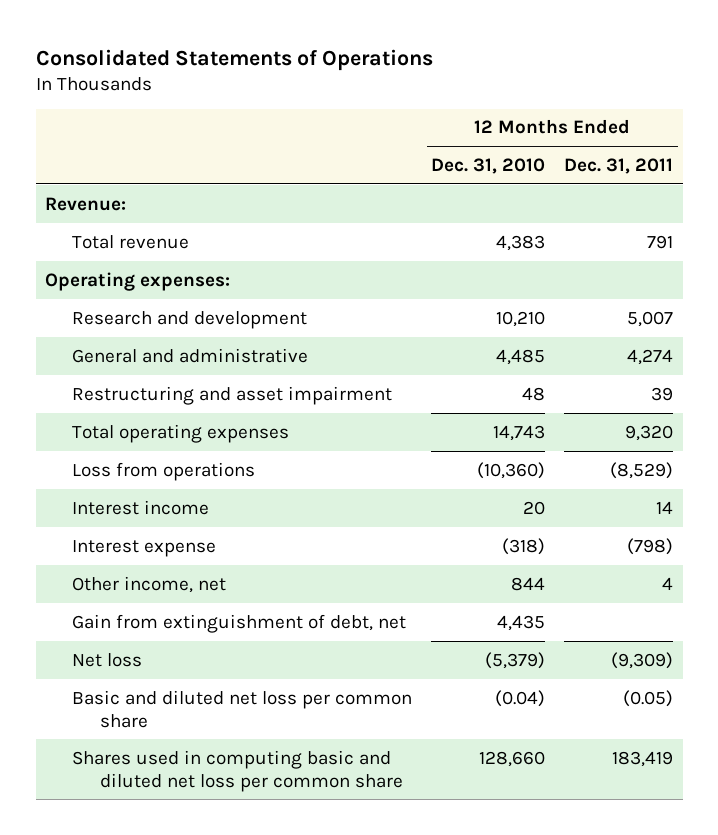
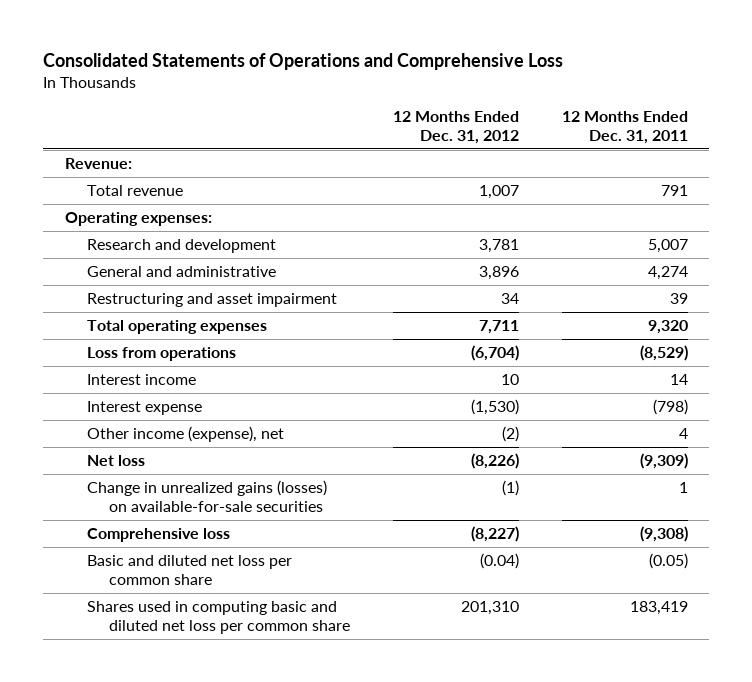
- Consolidated Statements of Operations
+ Consolidated Statements of Operations and Comprehensive Loss
- | 12 Months Ended Dec. 31, 2010 | 12 Months Ended Dec. 31, 2011
+ | 12 Months Ended Dec. 31, 2012 | 12 Months Ended Dec. 31, 2011
- Other income, net | 844 | 4
- Gain from extinguishment of debt, net | 4,435 |
+ Other income (expense), net | (2) | 4
+ Change in unrealized gains (losses) on available-for-sale securities | (1) | 1
+ Comprehensive loss | (8,227) | (9,308)

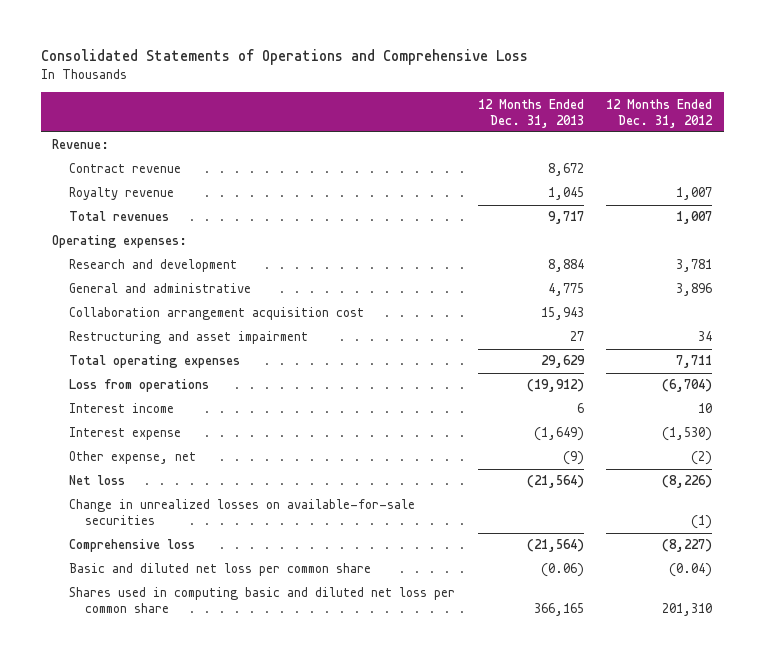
- | 12 Months Ended Dec. 31, 2012 | 12 Months Ended Dec. 31, 2011
+ | 12 Months Ended Dec. 31, 2013 | 12 Months Ended Dec. 31, 2012
- Total revenue | 1,007 | 791
+ Contract revenue | 8,672 |
+ Royalty revenue | 1,045 | 1,007
+ Total revenues | 9,717 | 1,007
+ Collaboration arrangement acquisition cost | 15,943 |
- Other income (expense), net | (2) | 4
+ Other expense, net | (9) | (2)
- Change in unrealized gains (losses) on available-for-sale securities | (1) | 1
+ Change in unrealized losses on available-for-sale securities | | (1)

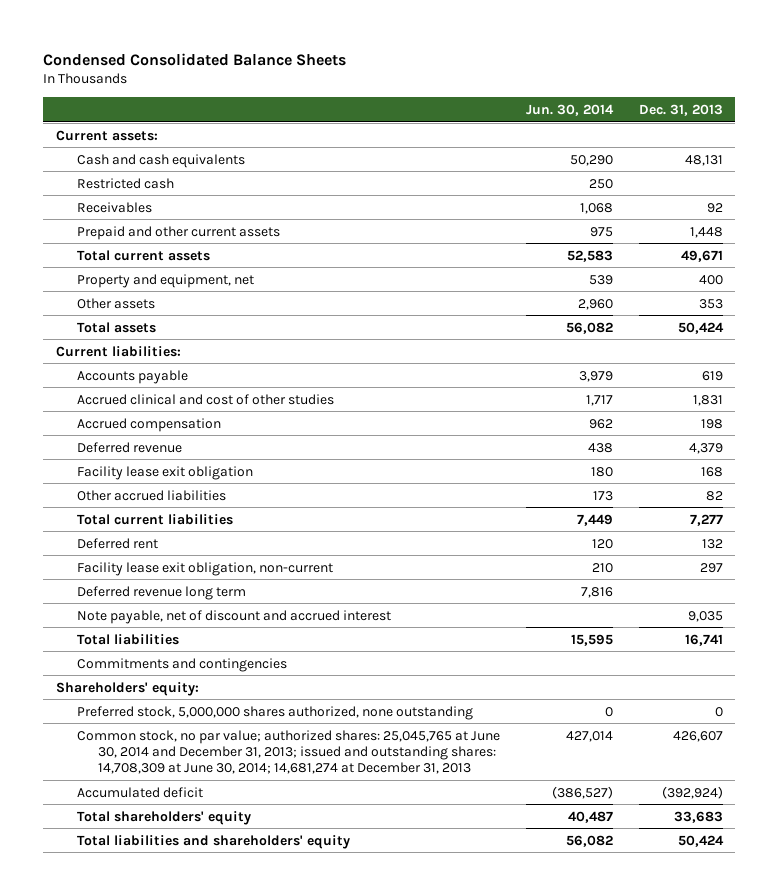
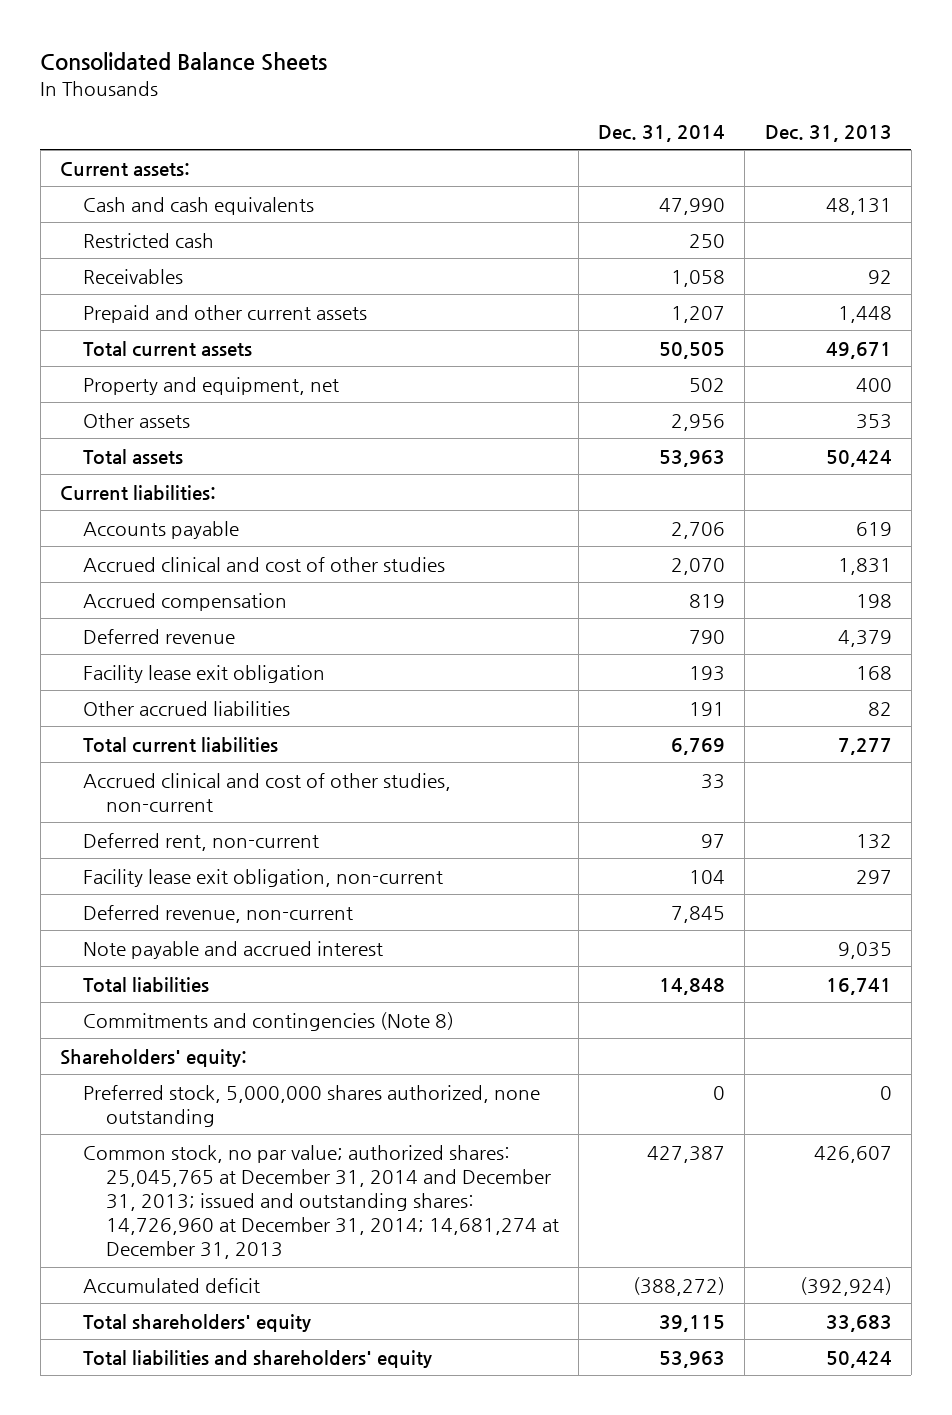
- Condensed Consolidated Balance Sheets
+ Consolidated Balance Sheets
- | Jun. 30, 2014 | Dec. 31, 2013
+ | Dec. 31, 2014 | Dec. 31, 2013
- Deferred rent | 120 | 132
+ Accrued clinical and cost of other studies, non-current | 33 |
+ Deferred rent, non-current | 97 | 132
- Deferred revenue long term | 7,816 |
- Note payable, net of discount and accrued interest | | 9,035
+ Deferred revenue, non-current | 7,845 |
+ Note payable and accrued interest | | 9,035
- Commitments and contingencies
+ Commitments and contingencies (Note 8)
- Common stock, no par value; authorized shares: 25,045,765 at June 30, 2014 and December 31, 2013; issued and outstanding shares: 14,708,309 at June 30, 2014; 14,681,274 at December 31, 2013 | 427,014 | 426,607
+ Common stock, no par value; authorized shares: 25,045,765 at December 31, 2014 and December 31, 2013; issued and outstanding shares: 14,726,960 at December 31, 2014; 14,681,274 at December 31, 2013 | 427,387 | 426,607

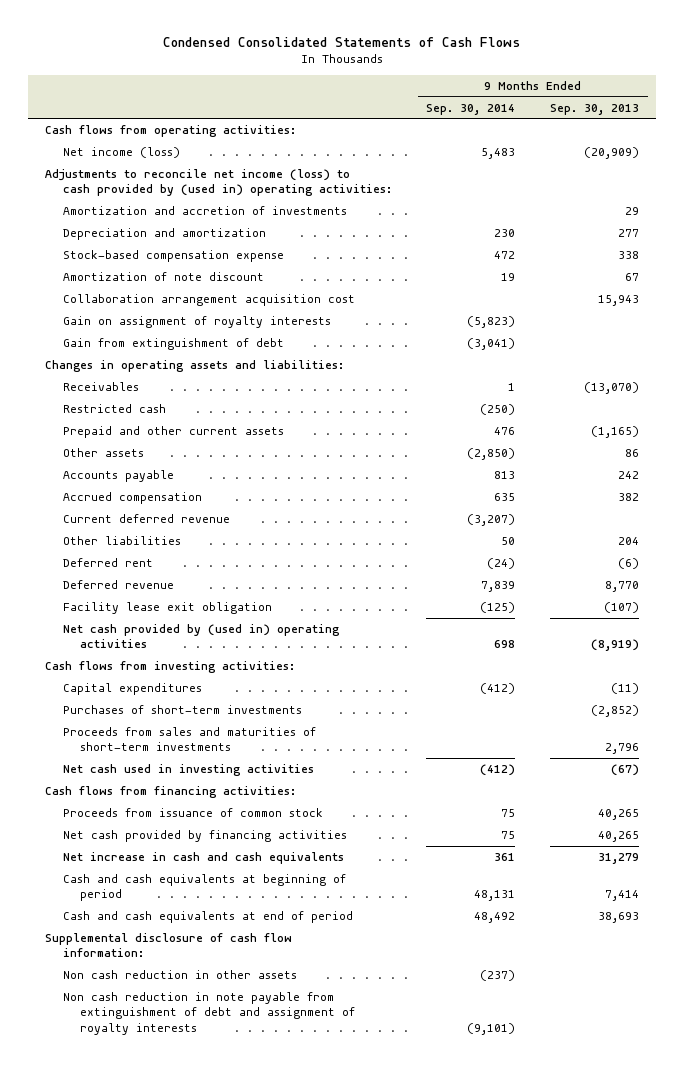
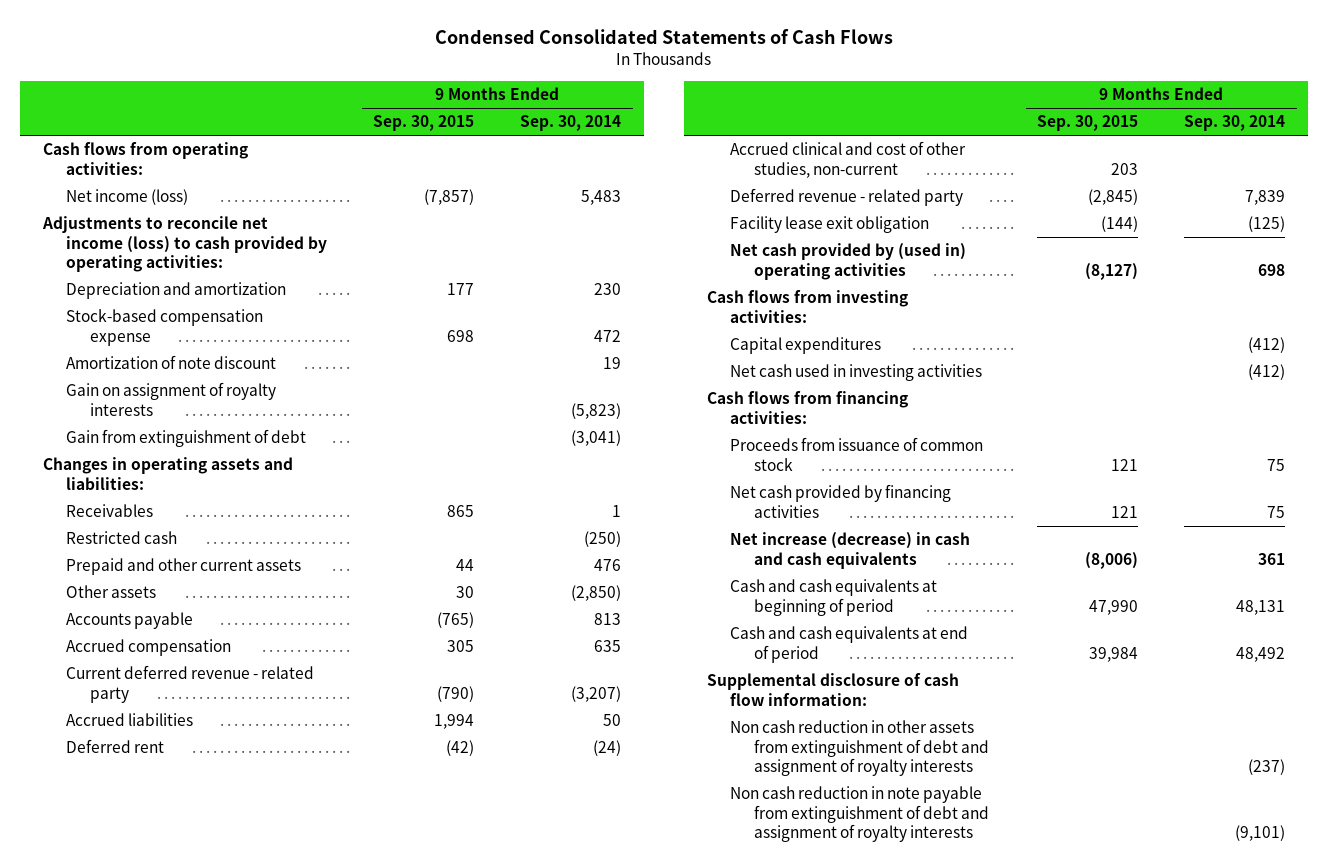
- | 9 Months Ended Sep. 30, 2014 | 9 Months Ended Sep. 30, 2013
+ | 9 Months Ended Sep. 30, 2015 | 9 Months Ended Sep. 30, 2014
- Adjustments to reconcile net income (loss) to cash provided by (used in) operating activities:
- Amortization and accretion of investments | | 29
+ Adjustments to reconcile net income (loss) to cash provided by operating activities:
- Collaboration arrangement acquisition cost | | 15,943
- Current deferred revenue | (3,207) |
- Other liabilities | 50 | 204
+ Current deferred revenue - related party | (790) | (3,207)
+ Accrued liabilities | 1,994 | 50
- Deferred revenue | 7,839 | 8,770
+ Accrued clinical and cost of other studies, non-current | 203 |
+ Deferred revenue - related party | (2,845) | 7,839
- Purchases of short-term investments | | (2,852)
- Proceeds from sales and maturities of short-term investments | | 2,796
- Net increase in cash and cash equivalents | 361 | 31,279
+ Net increase (decrease) in cash and cash equivalents | (8,006) | 361
- Non cash reduction in other assets | (237) |
+ Non cash reduction in other assets from extinguishment of debt and assignment of royalty interests | | (237)

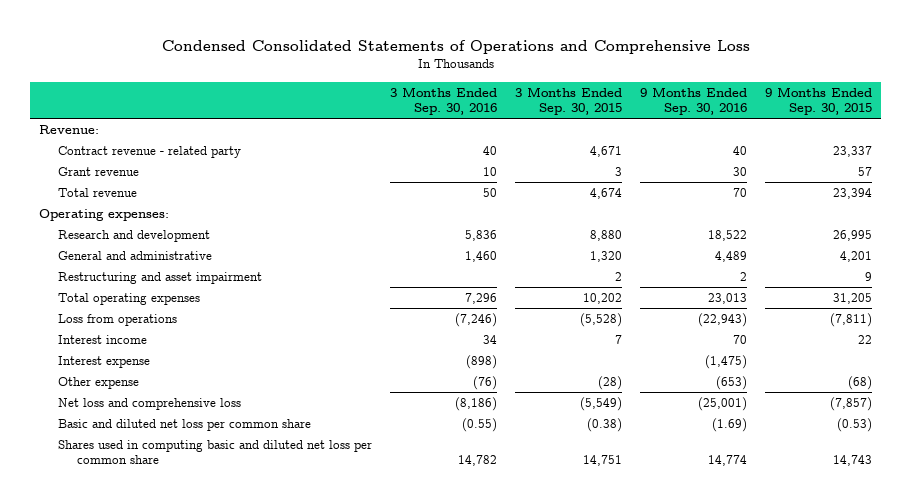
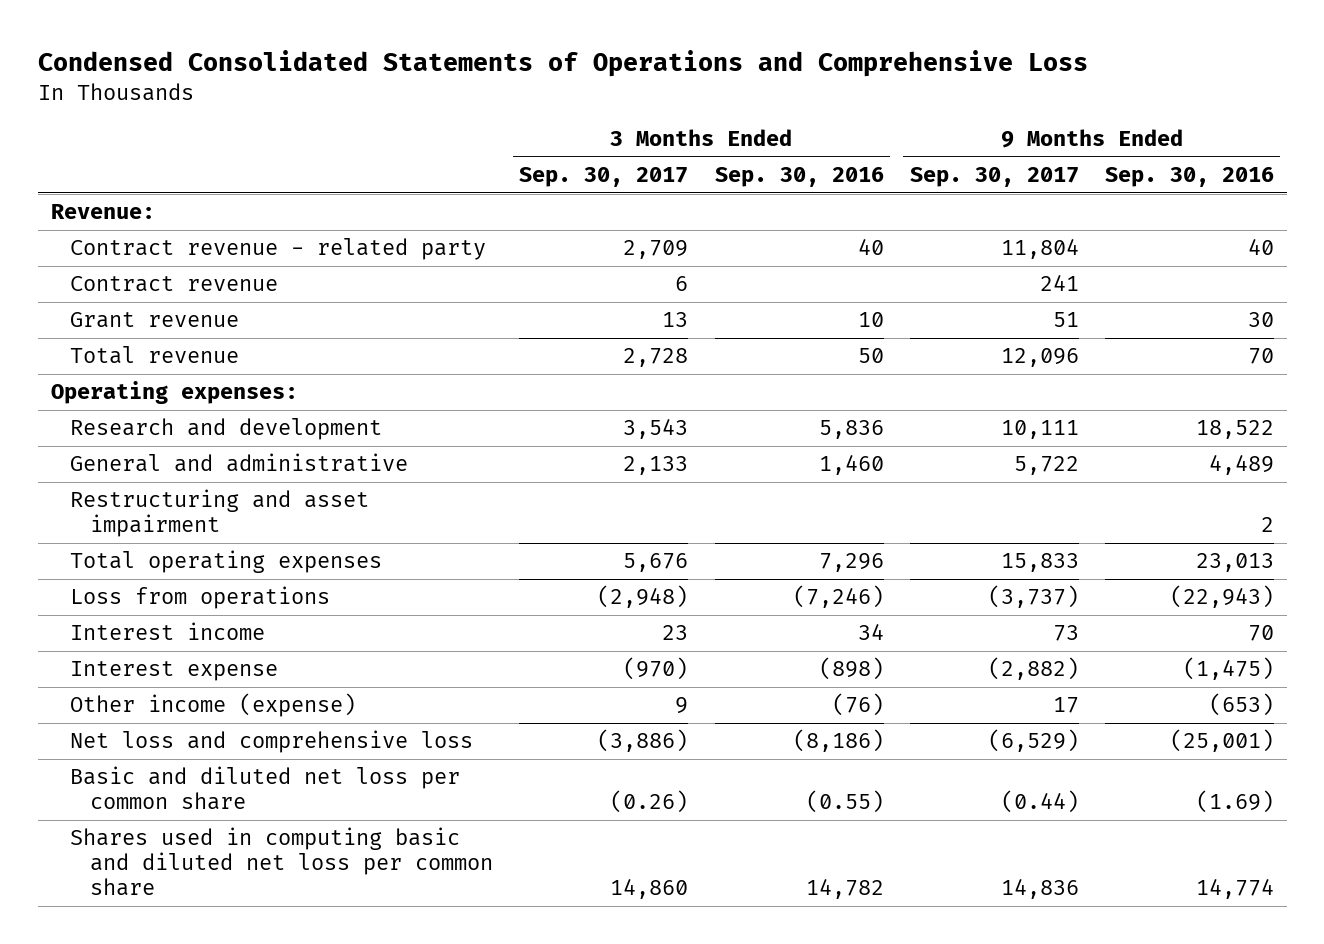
- | 3 Months Ended Sep. 30, 2016 | 3 Months Ended Sep. 30, 2015 | 9 Months Ended Sep. 30, 2016 | 9 Months Ended Sep. 30, 2015
+ | 3 Months Ended Sep. 30, 2017 | 3 Months Ended Sep. 30, 2016 | 9 Months Ended Sep. 30, 2017 | 9 Months Ended Sep. 30, 2016
+ Contract revenue | 6 | | 241 |
- Other expense | (76) | (28) | (653) | (68)
+ Other income (expense) | 9 | (76) | 17 | (653)

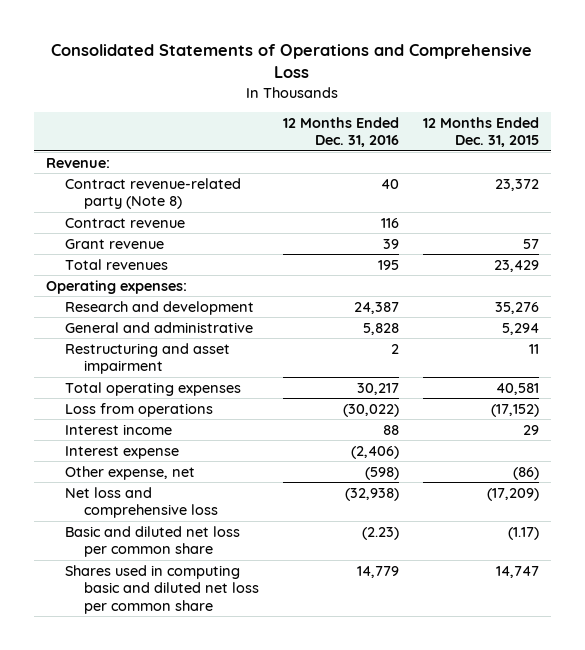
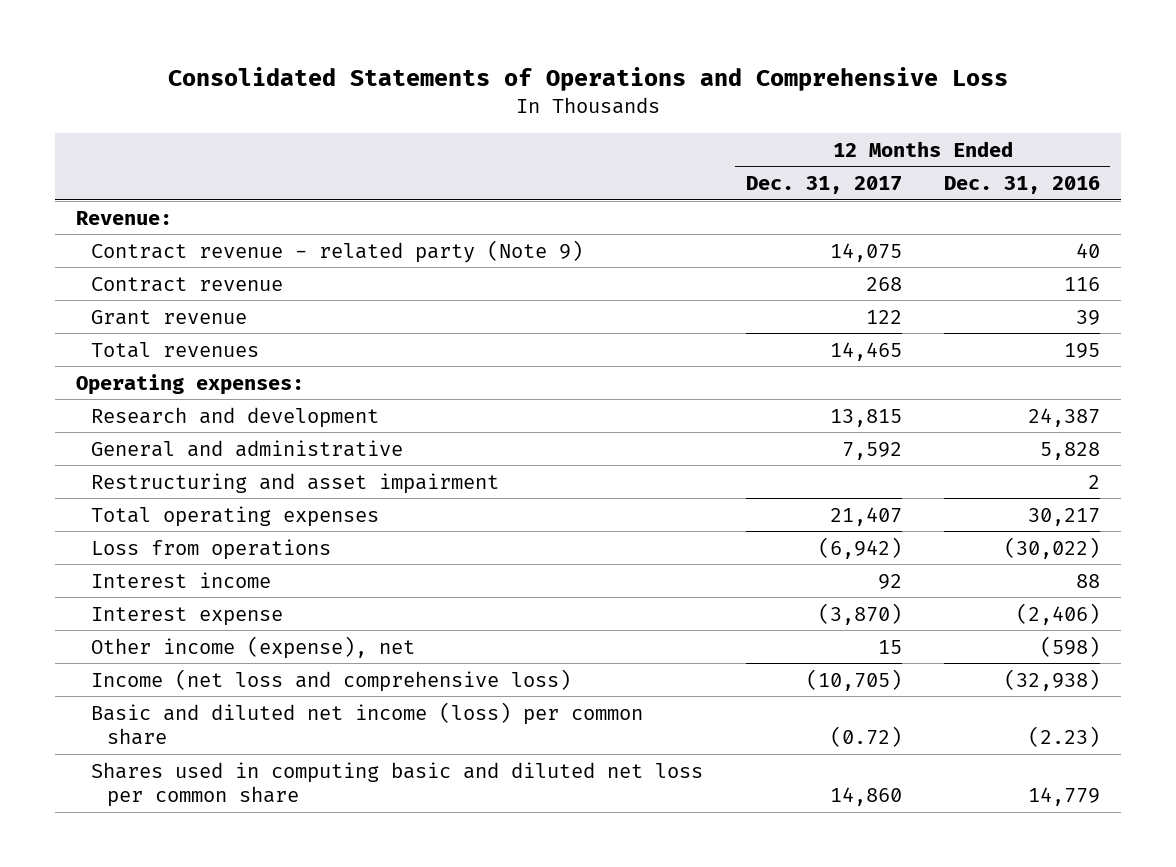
- | 12 Months Ended Dec. 31, 2016 | 12 Months Ended Dec. 31, 2015
+ | 12 Months Ended Dec. 31, 2017 | 12 Months Ended Dec. 31, 2016
- Contract revenue-related party (Note 8) | 40 | 23,372
+ Contract revenue - related party (Note 9) | 14,075 | 40
- Other expense, net | (598) | (86)
- Net loss and comprehensive loss | (32,938) | (17,209)
- Basic and diluted net loss per common share | (2.23) | (1.17)
+ Other income (expense), net | 15 | (598)
+ Income (net loss and comprehensive loss) | (10,705) | (32,938)
+ Basic and diluted net income (loss) per common share | (0.72) | (2.23)

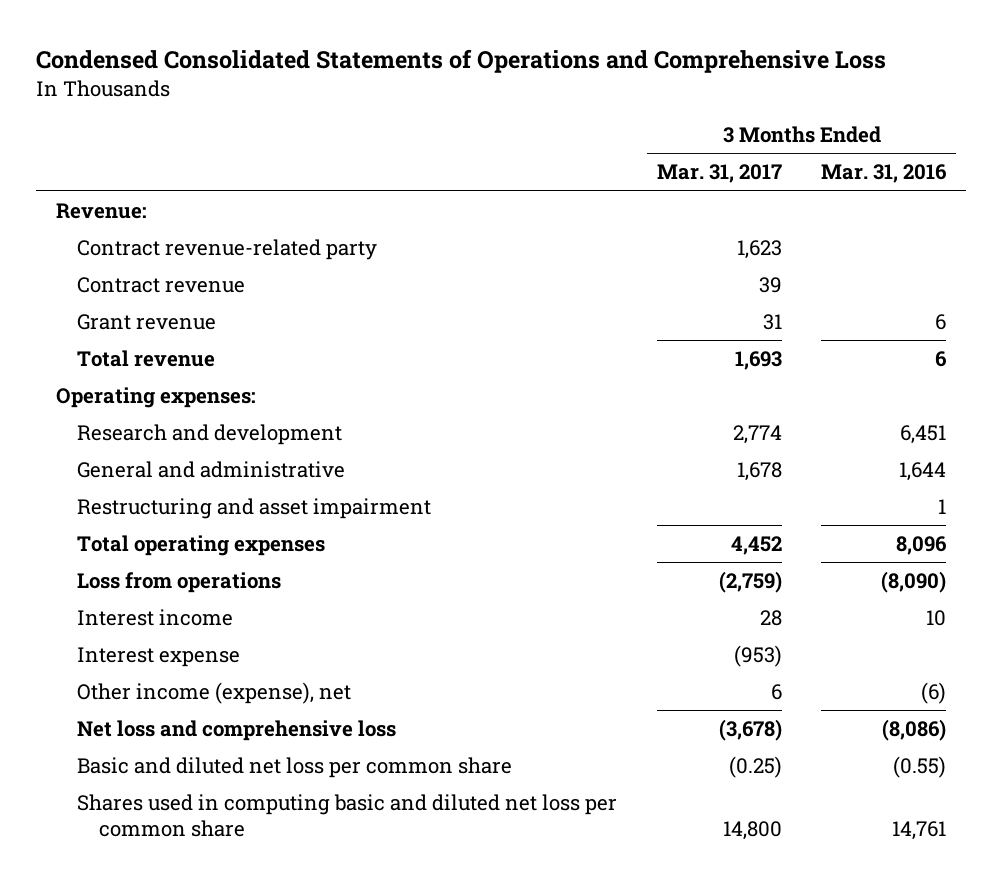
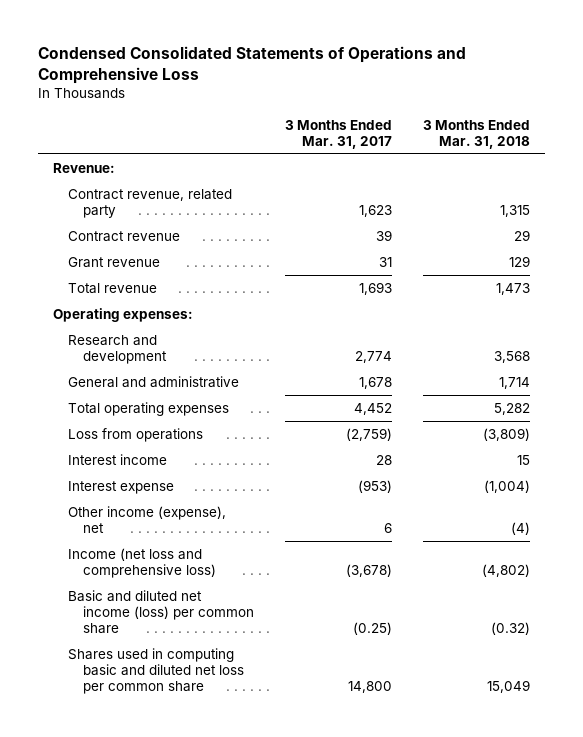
- | 3 Months Ended Mar. 31, 2017 | 3 Months Ended Mar. 31, 2016
+ | 3 Months Ended Mar. 31, 2017 | 3 Months Ended Mar. 31, 2018
- Contract revenue-related party | 1,623 |
+ Contract revenue, related party | 1,623 | 1,315
- Restructuring and asset impairment | | 1
- Net loss and comprehensive loss | (3,678) | (8,086)
- Basic and diluted net loss per common share | (0.25) | (0.55)
+ Income (net loss and comprehensive loss) | (3,678) | (4,802)
+ Basic and diluted net income (loss) per common share | (0.25) | (0.32)

